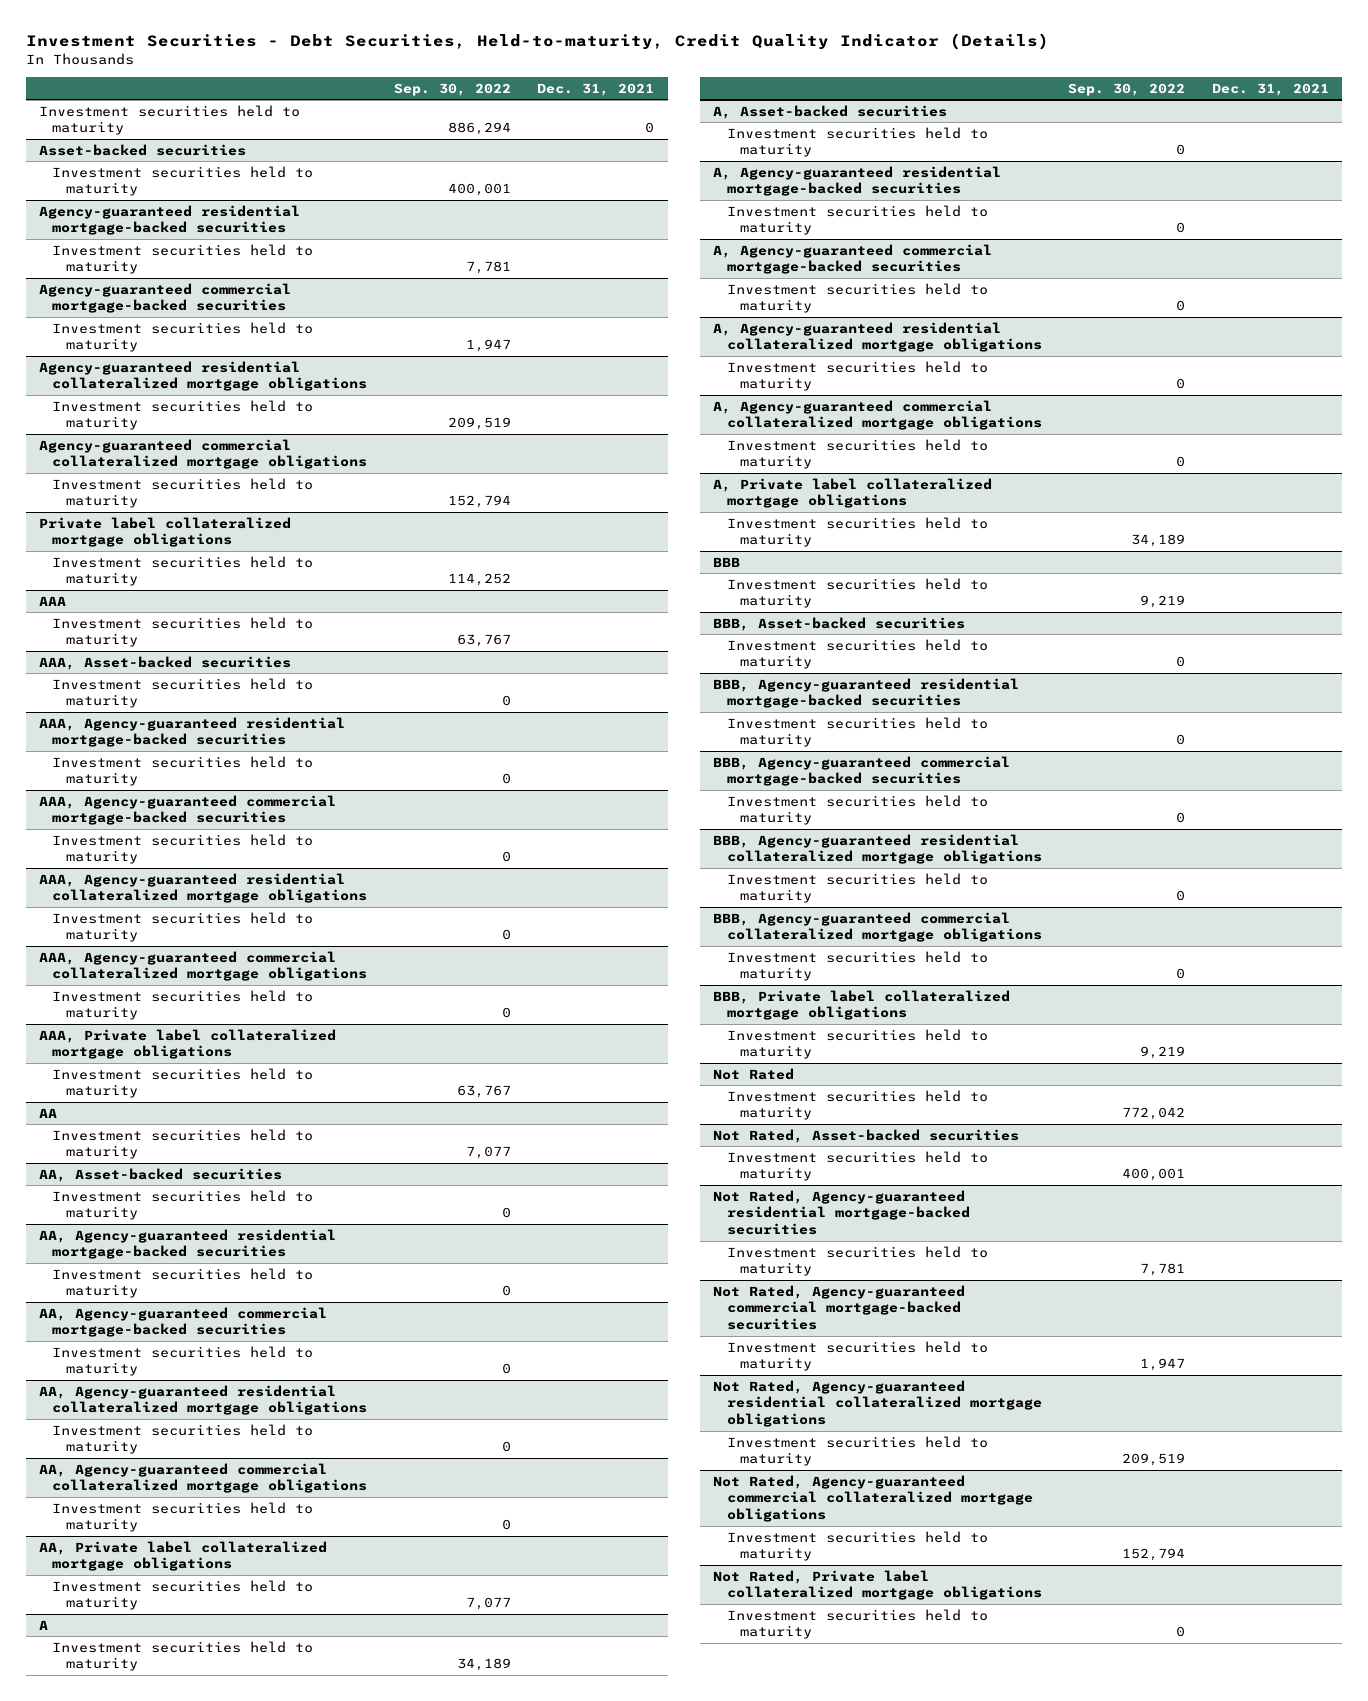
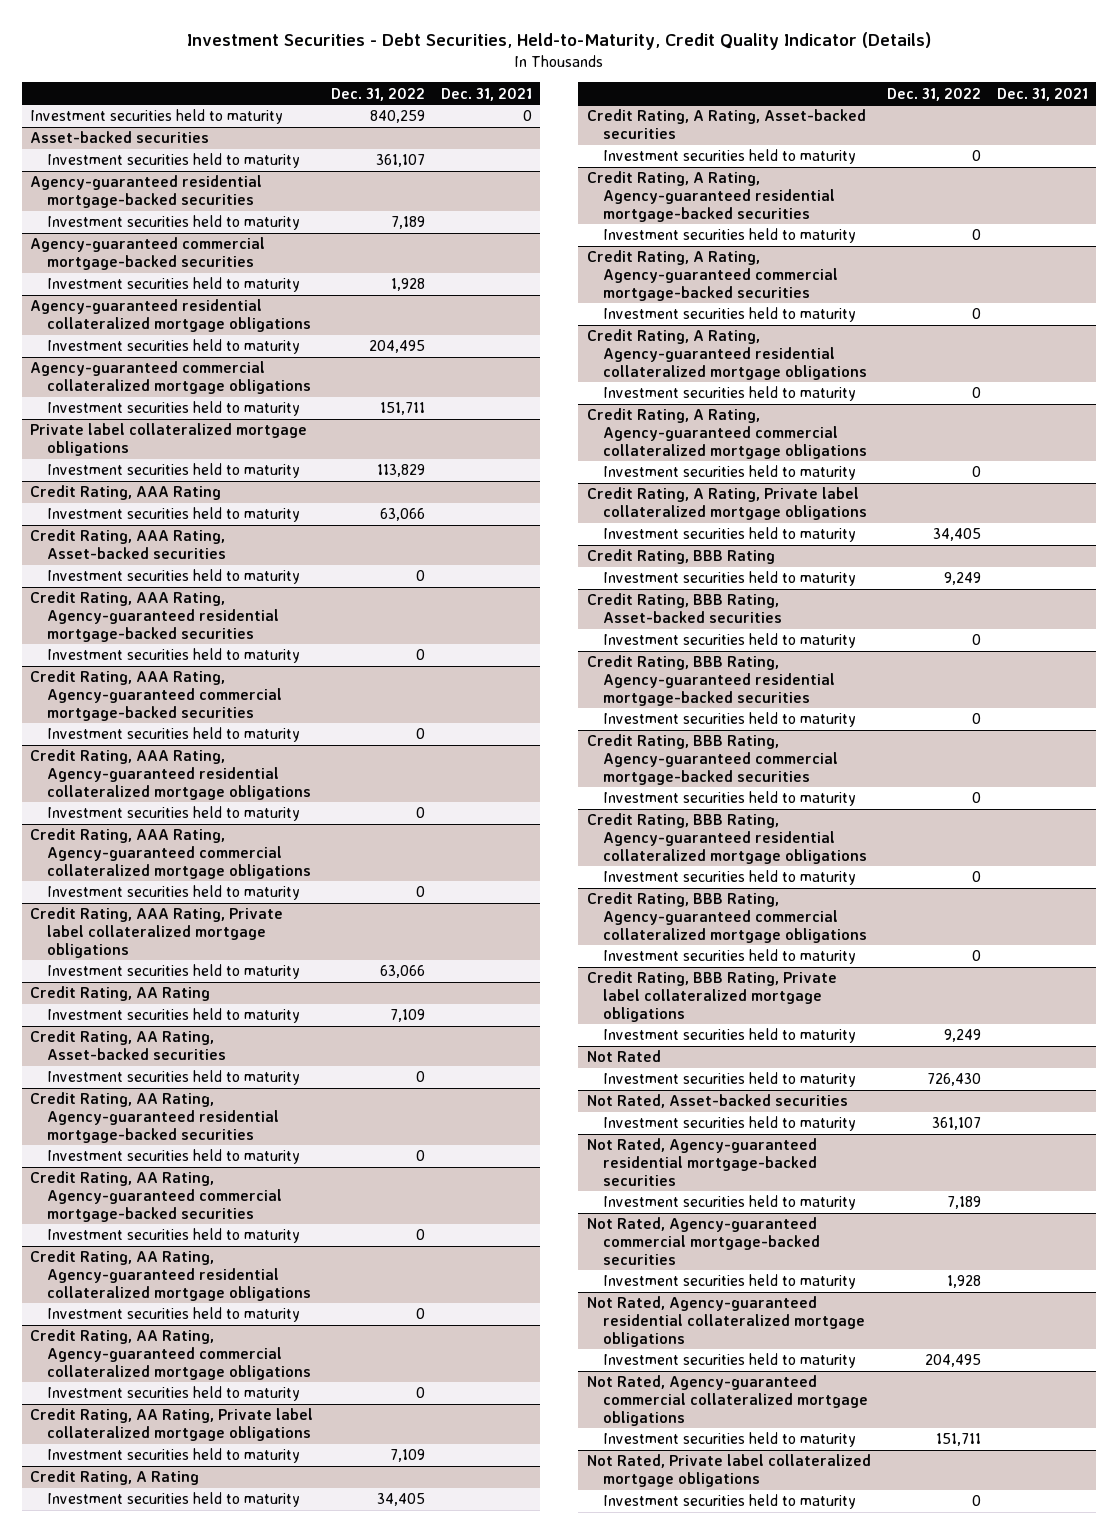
- Investment Securities - Debt Securities, Held-to-maturity, Credit Quality Indicator (Details)
+ Investment Securities - Debt Securities, Held-to-Maturity, Credit Quality Indicator (Details)
- | Sep. 30, 2022 | Dec. 31, 2021
+ | Dec. 31, 2022 | Dec. 31, 2021
- AAA
+ Credit Rating, AAA Rating
- AAA, Asset-backed securities
+ Credit Rating, AAA Rating, Asset-backed securities
- AAA, Agency-guaranteed residential mortgage-backed securities
+ Credit Rating, AAA Rating, Agency-guaranteed residential mortgage-backed securities
- AAA, Agency-guaranteed commercial mortgage-backed securities
+ Credit Rating, AAA Rating, Agency-guaranteed commercial mortgage-backed securities
- AAA, Agency-guaranteed residential collateralized mortgage obligations
+ Credit Rating, AAA Rating, Agency-guaranteed residential collateralized mortgage obligations
- AAA, Agency-guaranteed commercial collateralized mortgage obligations
+ Credit Rating, AAA Rating, Agency-guaranteed commercial collateralized mortgage obligations
- AAA, Private label collateralized mortgage obligations
+ Credit Rating, AAA Rating, Private label collateralized mortgage obligations
- AA
+ Credit Rating, AA Rating
- AA, Asset-backed securities
+ Credit Rating, AA Rating, Asset-backed securities
- AA, Agency-guaranteed residential mortgage-backed securities
+ Credit Rating, AA Rating, Agency-guaranteed residential mortgage-backed securities
- AA, Agency-guaranteed commercial mortgage-backed securities
+ Credit Rating, AA Rating, Agency-guaranteed commercial mortgage-backed securities
- AA, Agency-guaranteed residential collateralized mortgage obligations
+ Credit Rating, AA Rating, Agency-guaranteed residential collateralized mortgage obligations
- AA, Agency-guaranteed commercial collateralized mortgage obligations
+ Credit Rating, AA Rating, Agency-guaranteed commercial collateralized mortgage obligations
- AA, Private label collateralized mortgage obligations
+ Credit Rating, AA Rating, Private label collateralized mortgage obligations
- A
+ Credit Rating, A Rating
- A, Asset-backed securities
+ Credit Rating, A Rating, Asset-backed securities
- A, Agency-guaranteed residential mortgage-backed securities
+ Credit Rating, A Rating, Agency-guaranteed residential mortgage-backed securities
- A, Agency-guaranteed commercial mortgage-backed securities
+ Credit Rating, A Rating, Agency-guaranteed commercial mortgage-backed securities
- A, Agency-guaranteed residential collateralized mortgage obligations
+ Credit Rating, A Rating, Agency-guaranteed residential collateralized mortgage obligations
- A, Agency-guaranteed commercial collateralized mortgage obligations
+ Credit Rating, A Rating, Agency-guaranteed commercial collateralized mortgage obligations
- A, Private label collateralized mortgage obligations
+ Credit Rating, A Rating, Private label collateralized mortgage obligations
- BBB
+ Credit Rating, BBB Rating
- BBB, Asset-backed securities
+ Credit Rating, BBB Rating, Asset-backed securities
- BBB, Agency-guaranteed residential mortgage-backed securities
+ Credit Rating, BBB Rating, Agency-guaranteed residential mortgage-backed securities
- BBB, Agency-guaranteed commercial mortgage-backed securities
+ Credit Rating, BBB Rating, Agency-guaranteed commercial mortgage-backed securities
- BBB, Agency-guaranteed residential collateralized mortgage obligations
+ Credit Rating, BBB Rating, Agency-guaranteed residential collateralized mortgage obligations
- BBB, Agency-guaranteed commercial collateralized mortgage obligations
+ Credit Rating, BBB Rating, Agency-guaranteed commercial collateralized mortgage obligations
- BBB, Private label collateralized mortgage obligations
+ Credit Rating, BBB Rating, Private label collateralized mortgage obligations

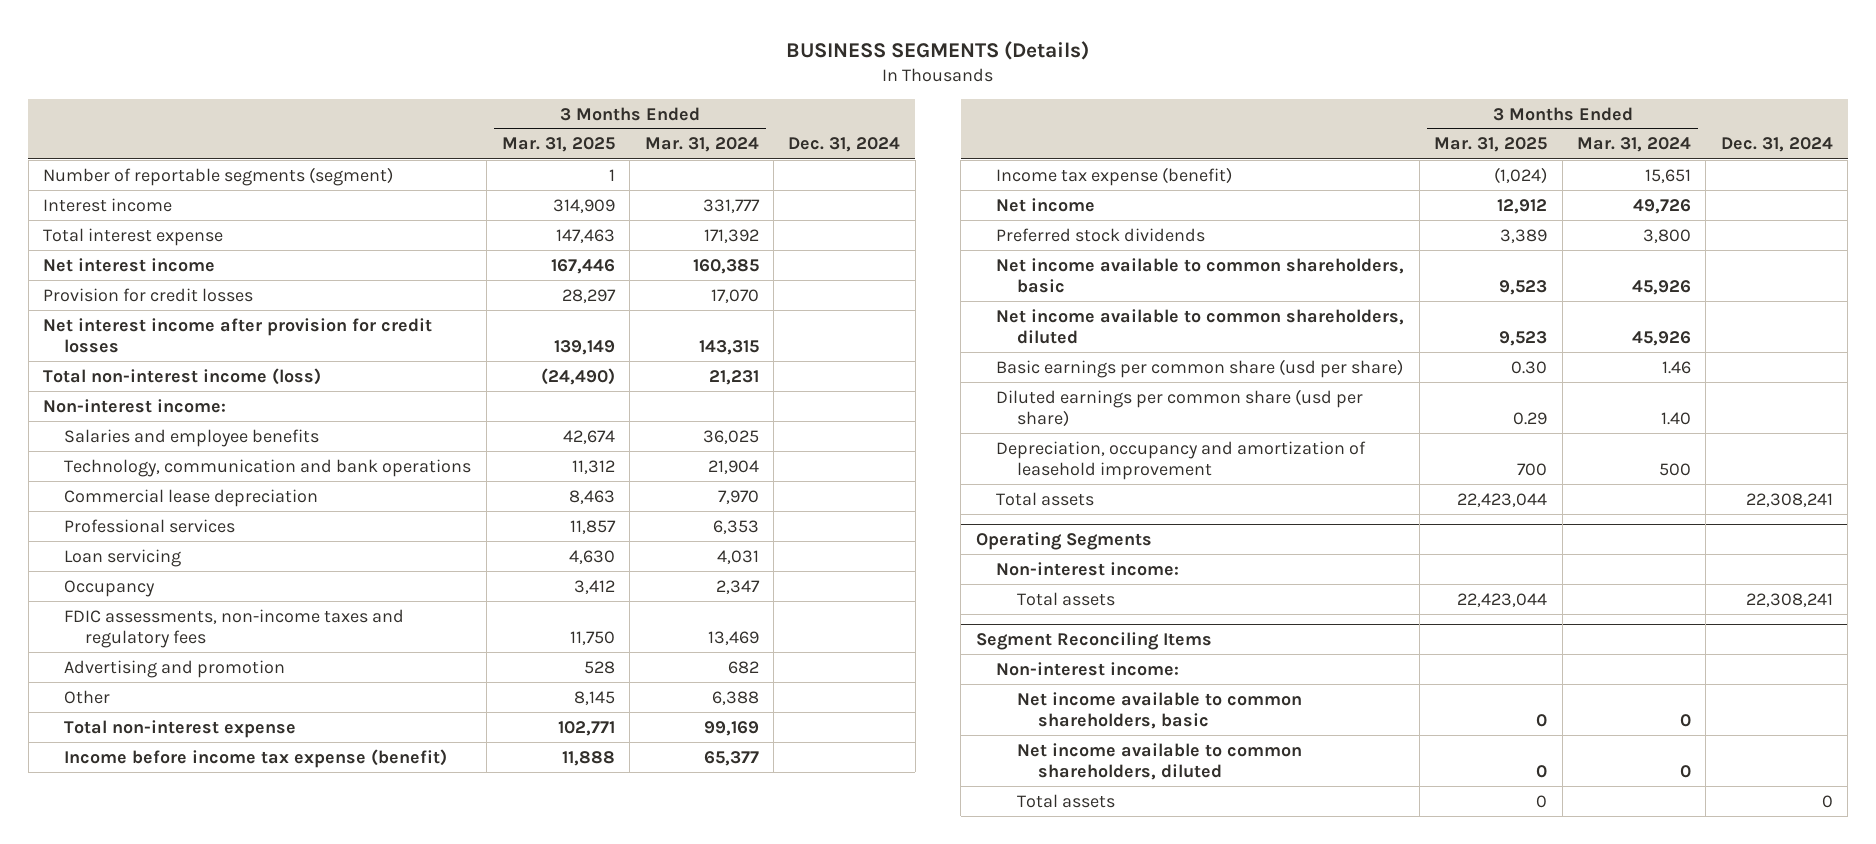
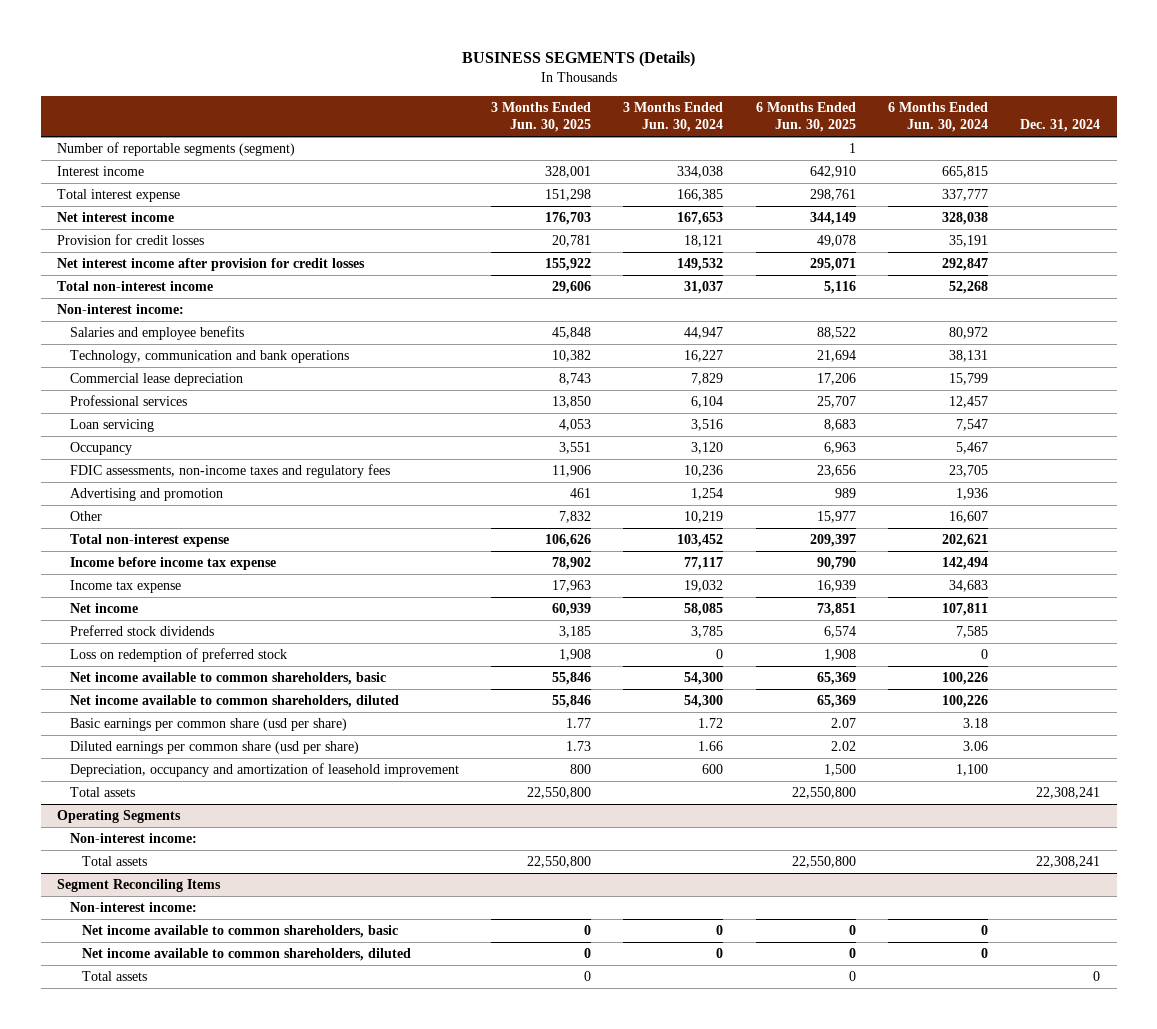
- | 3 Months Ended Mar. 31, 2025 | 3 Months Ended Mar. 31, 2024 | Dec. 31, 2024
+ | 3 Months Ended Jun. 30, 2025 | 3 Months Ended Jun. 30, 2024 | 6 Months Ended Jun. 30, 2025 | 6 Months Ended Jun. 30, 2024 | Dec. 31, 2024
- Total non-interest income (loss) | (24,490) | 21,231 |
+ Total non-interest income | 29,606 | 31,037 | 5,116 | 52,268 |
- Income before income tax expense (benefit) | 11,888 | 65,377 |
- Income tax expense (benefit) | (1,024) | 15,651 |
+ Income before income tax expense | 78,902 | 77,117 | 90,790 | 142,494 |
+ Income tax expense | 17,963 | 19,032 | 16,939 | 34,683 |
+ Loss on redemption of preferred stock | 1,908 | 0 | 1,908 | 0 |

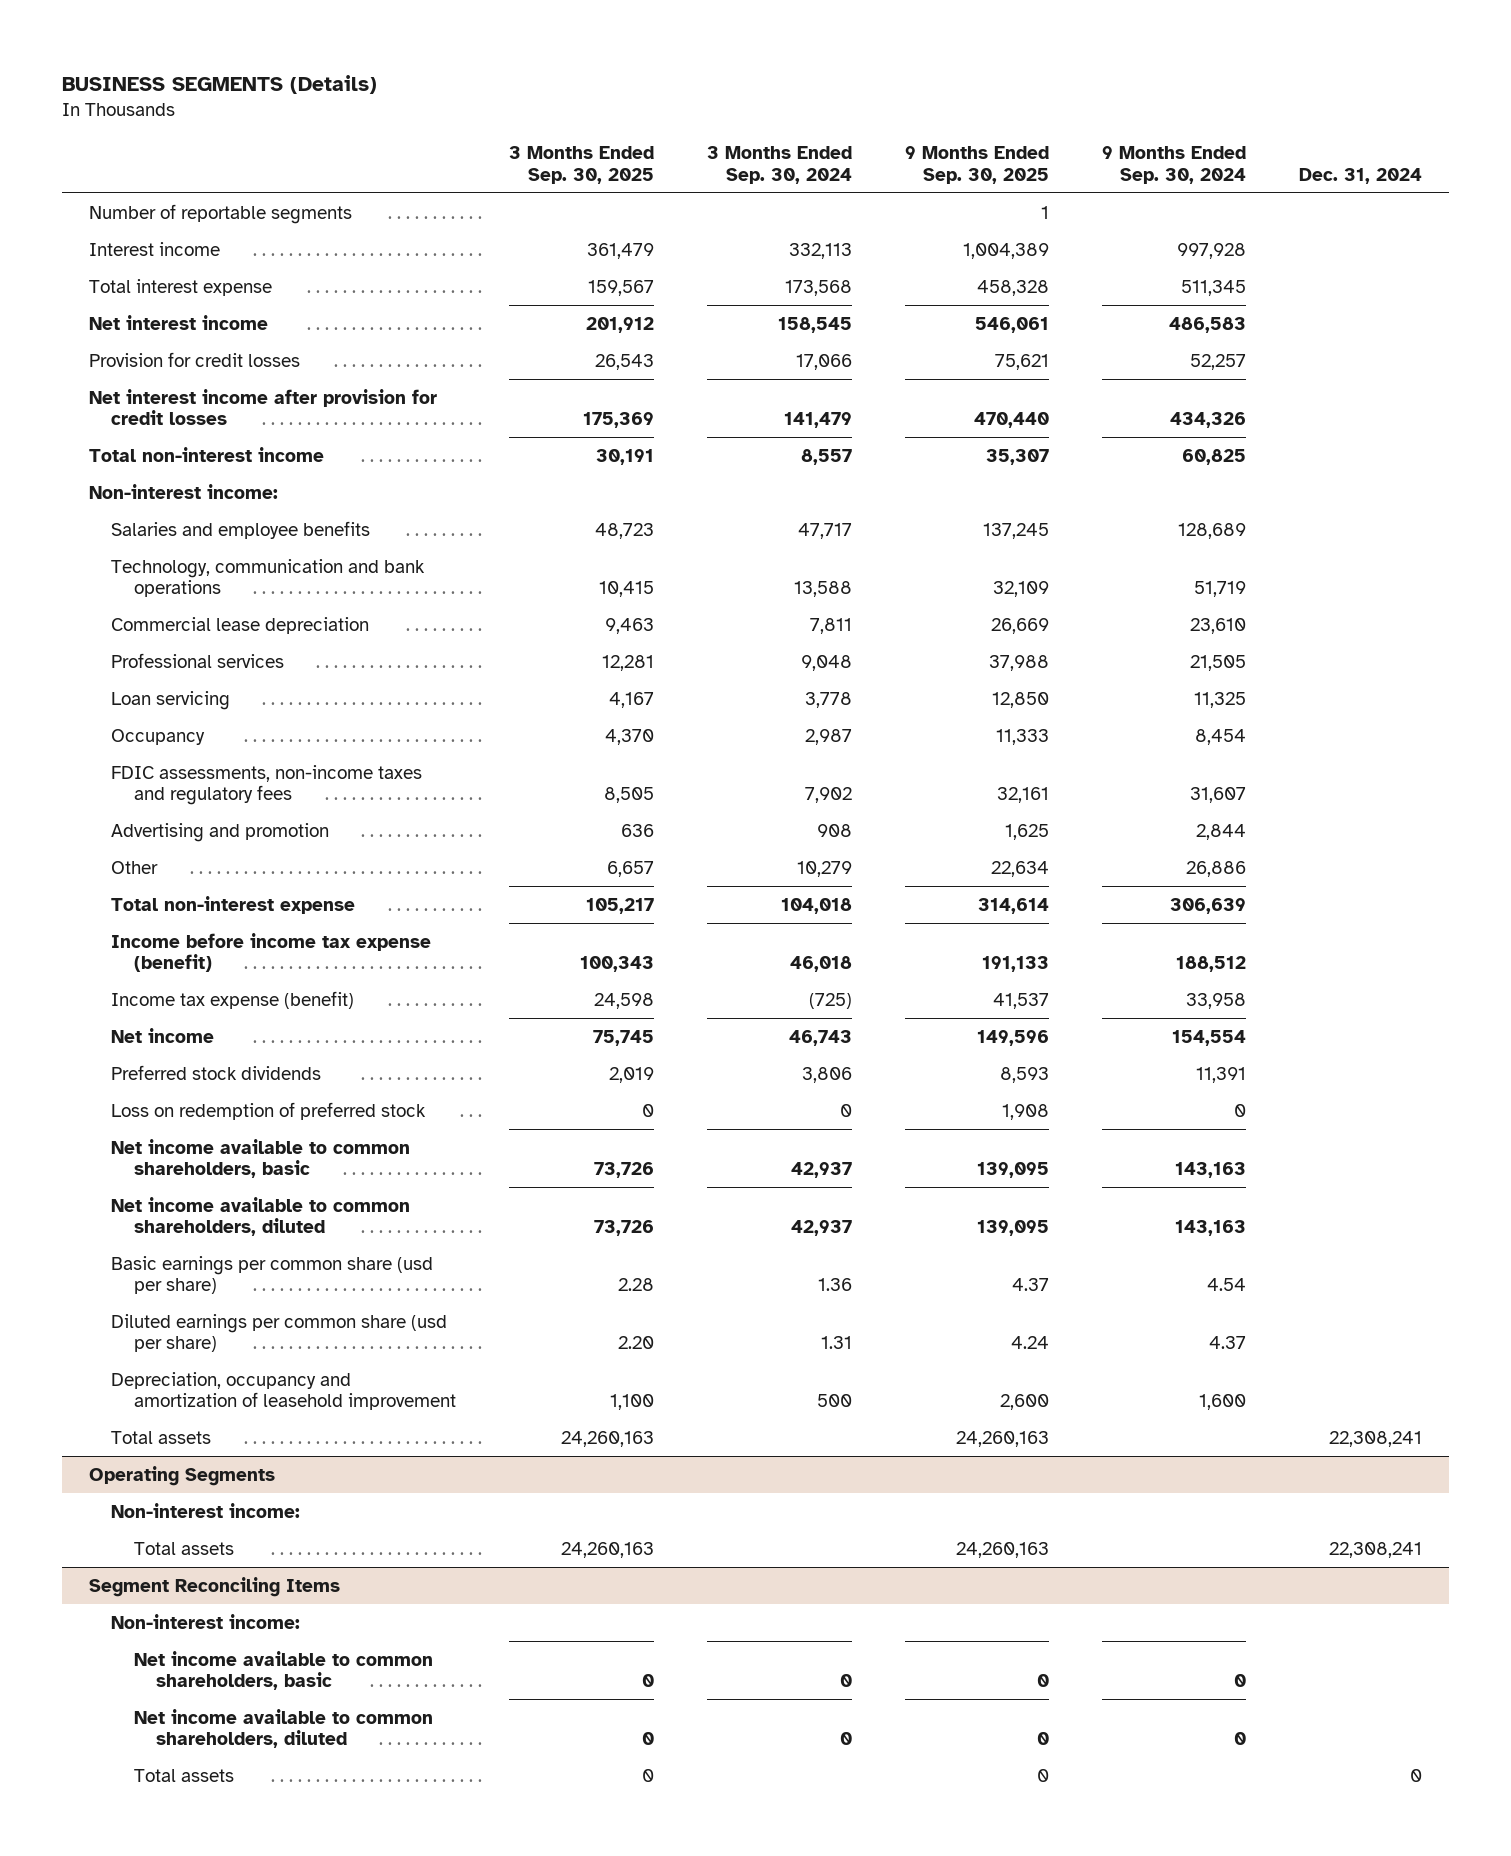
- | 3 Months Ended Jun. 30, 2025 | 3 Months Ended Jun. 30, 2024 | 6 Months Ended Jun. 30, 2025 | 6 Months Ended Jun. 30, 2024 | Dec. 31, 2024
+ | 3 Months Ended Sep. 30, 2025 | 3 Months Ended Sep. 30, 2024 | 9 Months Ended Sep. 30, 2025 | 9 Months Ended Sep. 30, 2024 | Dec. 31, 2024
- Number of reportable segments (segment) | | | 1 | |
+ Number of reportable segments | | | 1 | |
- Income before income tax expense | 78,902 | 77,117 | 90,790 | 142,494 |
- Income tax expense | 17,963 | 19,032 | 16,939 | 34,683 |
+ Income before income tax expense (benefit) | 100,343 | 46,018 | 191,133 | 188,512 |
+ Income tax expense (benefit) | 24,598 | (725) | 41,537 | 33,958 |

